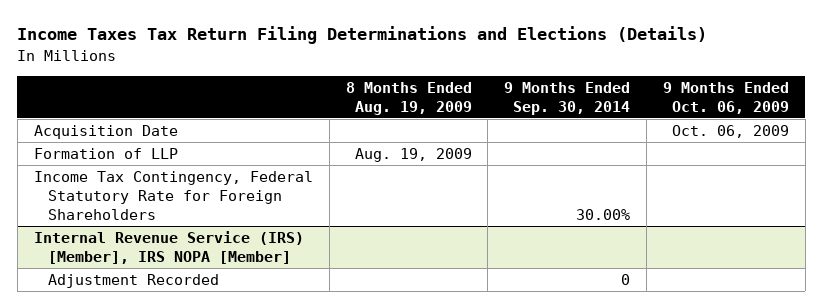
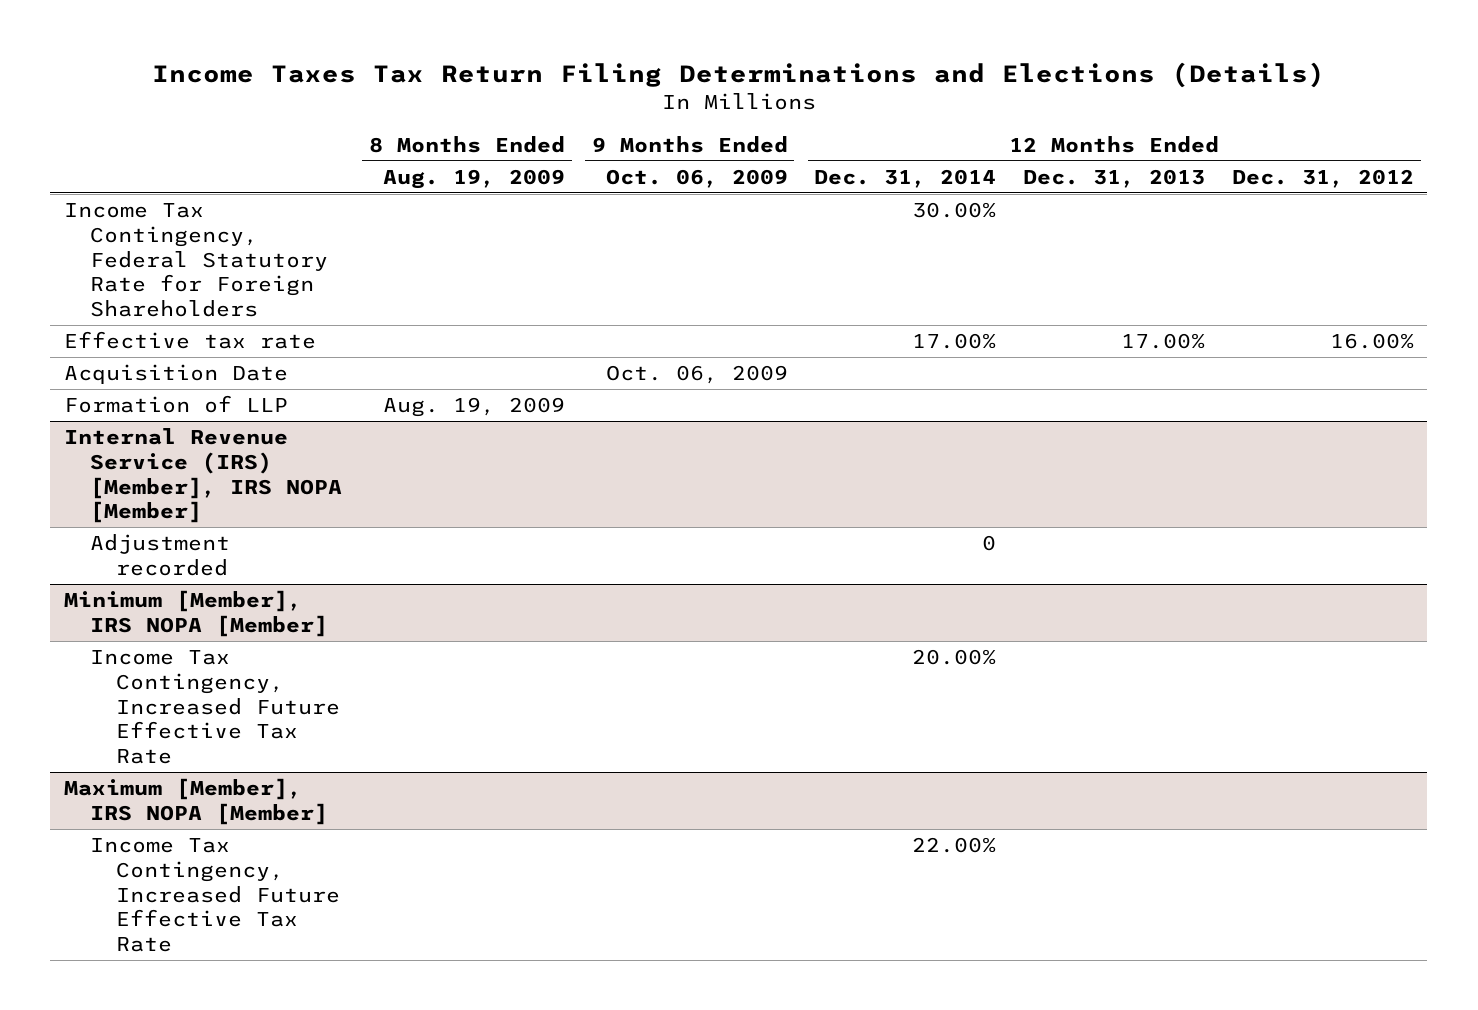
- | 8 Months Ended Aug. 19, 2009 | 9 Months Ended Sep. 30, 2014 | 9 Months Ended Oct. 06, 2009
+ | 8 Months Ended Aug. 19, 2009 | 9 Months Ended Oct. 06, 2009 | 12 Months Ended Dec. 31, 2014 | 12 Months Ended Dec. 31, 2013 | 12 Months Ended Dec. 31, 2012
moved up: Income Tax Contingency, Federal Statutory Rate for Foreign Shareholders | | | 30.00% | |
+ Effective tax rate | | | 17.00% | 17.00% | 16.00%
@ Internal Revenue Service (IRS) [Member], IRS NOPA [Member]
- Adjustment Recorded | | 0 |
+ Adjustment recorded | | | 0 | |
+ Minimum [Member], IRS NOPA [Member]
+ Income Tax Contingency, Increased Future Effective Tax Rate | | | 20.00% | |
+ Maximum [Member], IRS NOPA [Member]
+ Income Tax Contingency, Increased Future Effective Tax Rate | | | 22.00% | |

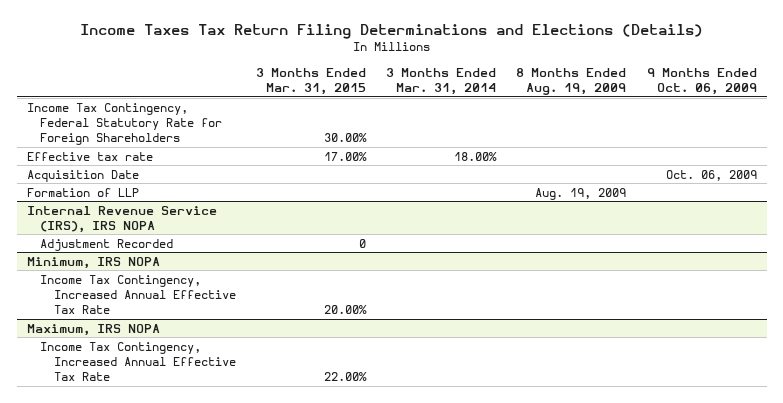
- | 8 Months Ended Aug. 19, 2009 | 9 Months Ended Oct. 06, 2009 | 12 Months Ended Dec. 31, 2014 | 12 Months Ended Dec. 31, 2013 | 12 Months Ended Dec. 31, 2012
+ | 3 Months Ended Mar. 31, 2015 | 3 Months Ended Mar. 31, 2014 | 8 Months Ended Aug. 19, 2009 | 9 Months Ended Oct. 06, 2009
- Internal Revenue Service (IRS) [Member], IRS NOPA [Member]
- Adjustment recorded | | | 0 | |
- Minimum [Member], IRS NOPA [Member]
- Income Tax Contingency, Increased Future Effective Tax Rate | | | 20.00% | |
- Maximum [Member], IRS NOPA [Member]
- Income Tax Contingency, Increased Future Effective Tax Rate | | | 22.00% | |
+ Internal Revenue Service (IRS), IRS NOPA
+ Adjustment Recorded | 0 | | |
+ Minimum, IRS NOPA
+ Income Tax Contingency, Increased Annual Effective Tax Rate | 20.00% | | |
+ Maximum, IRS NOPA
+ Income Tax Contingency, Increased Annual Effective Tax Rate | 22.00% | | |

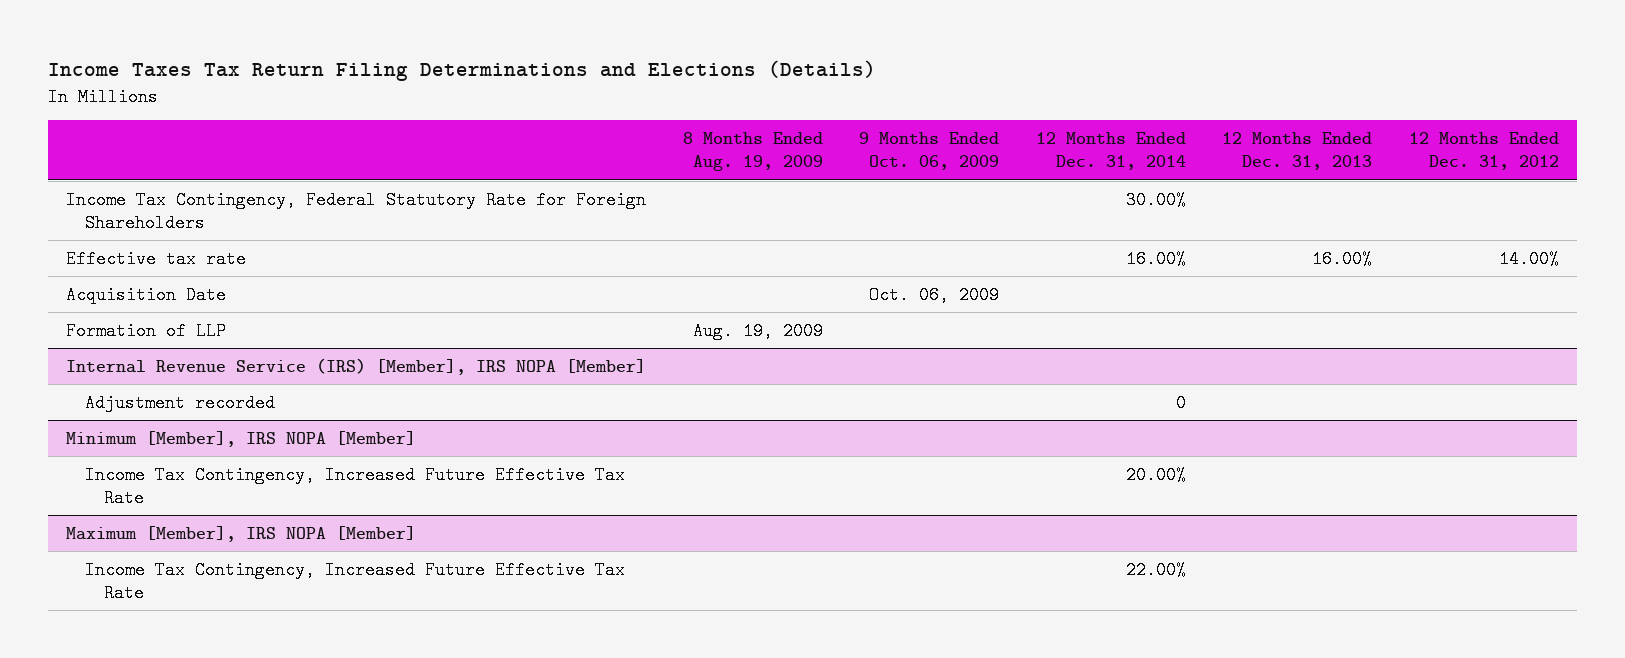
- | 3 Months Ended Mar. 31, 2015 | 3 Months Ended Mar. 31, 2014 | 8 Months Ended Aug. 19, 2009 | 9 Months Ended Oct. 06, 2009
+ | 8 Months Ended Aug. 19, 2009 | 9 Months Ended Oct. 06, 2009 | 12 Months Ended Dec. 31, 2014 | 12 Months Ended Dec. 31, 2013 | 12 Months Ended Dec. 31, 2012
- Internal Revenue Service (IRS), IRS NOPA
- Adjustment Recorded | 0 | | |
- Minimum, IRS NOPA
- Income Tax Contingency, Increased Annual Effective Tax Rate | 20.00% | | |
- Maximum, IRS NOPA
- Income Tax Contingency, Increased Annual Effective Tax Rate | 22.00% | | |
+ Internal Revenue Service (IRS) [Member], IRS NOPA [Member]
+ Adjustment recorded | | | 0 | |
+ Minimum [Member], IRS NOPA [Member]
+ Income Tax Contingency, Increased Future Effective Tax Rate | | | 20.00% | |
+ Maximum [Member], IRS NOPA [Member]
+ Income Tax Contingency, Increased Future Effective Tax Rate | | | 22.00% | |

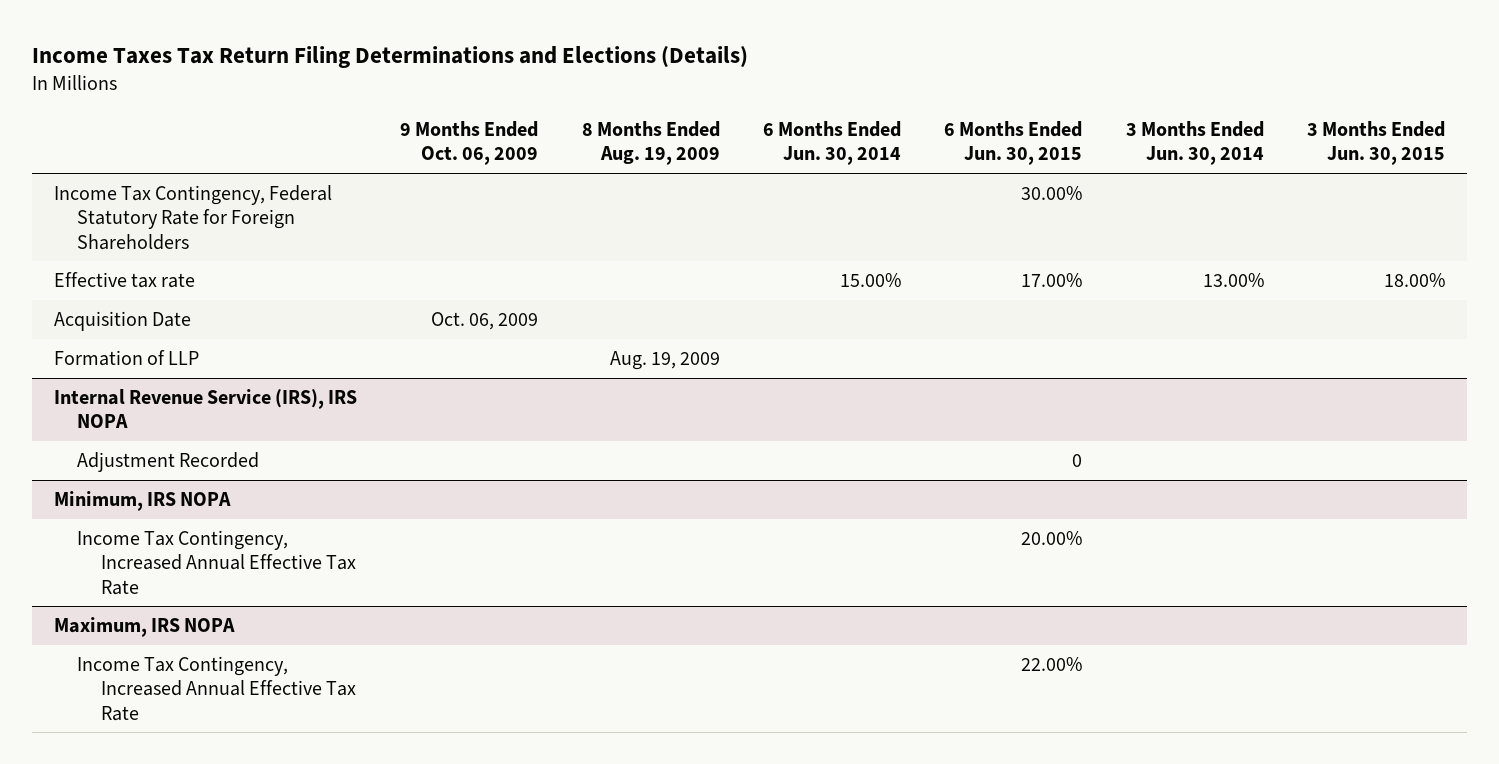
- | 8 Months Ended Aug. 19, 2009 | 9 Months Ended Oct. 06, 2009 | 12 Months Ended Dec. 31, 2014 | 12 Months Ended Dec. 31, 2013 | 12 Months Ended Dec. 31, 2012
+ | 9 Months Ended Oct. 06, 2009 | 8 Months Ended Aug. 19, 2009 | 6 Months Ended Jun. 30, 2014 | 6 Months Ended Jun. 30, 2015 | 3 Months Ended Jun. 30, 2014 | 3 Months Ended Jun. 30, 2015
- Internal Revenue Service (IRS) [Member], IRS NOPA [Member]
- Adjustment recorded | | | 0 | |
- Minimum [Member], IRS NOPA [Member]
- Income Tax Contingency, Increased Future Effective Tax Rate | | | 20.00% | |
- Maximum [Member], IRS NOPA [Member]
- Income Tax Contingency, Increased Future Effective Tax Rate | | | 22.00% | |
+ Internal Revenue Service (IRS), IRS NOPA
+ Adjustment Recorded | | | | 0 | |
+ Minimum, IRS NOPA
+ Income Tax Contingency, Increased Annual Effective Tax Rate | | | | 20.00% | |
+ Maximum, IRS NOPA
+ Income Tax Contingency, Increased Annual Effective Tax Rate | | | | 22.00% | |

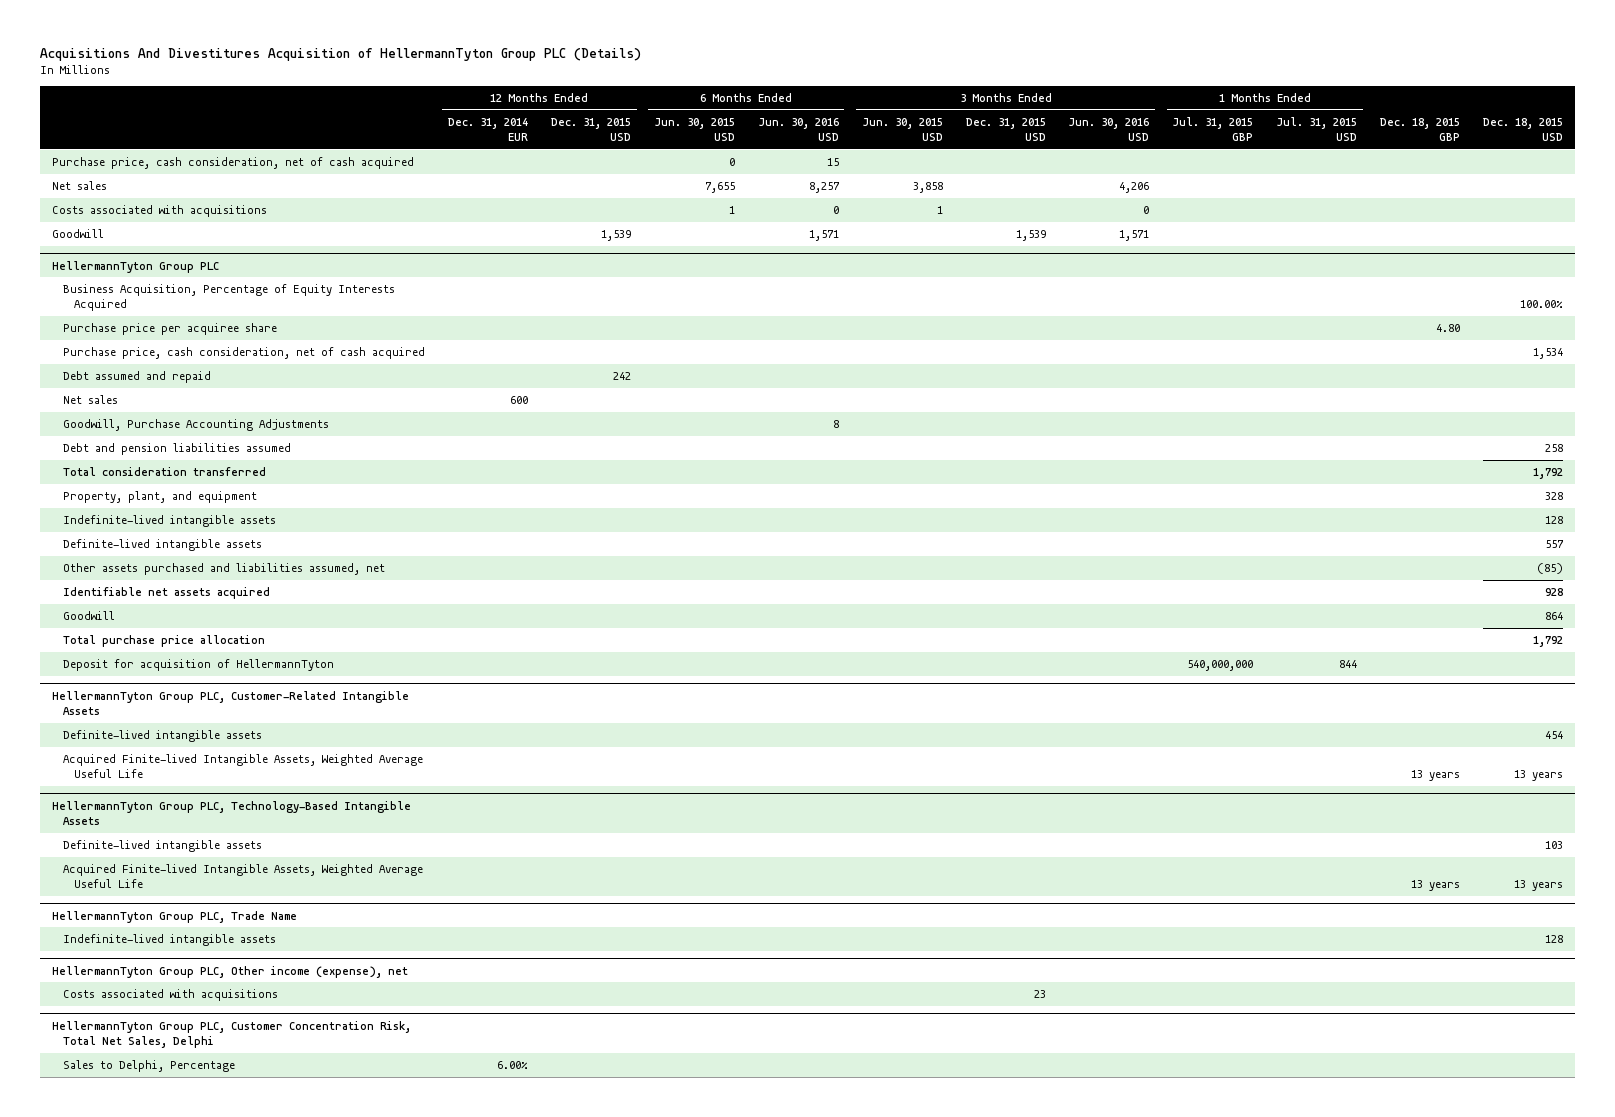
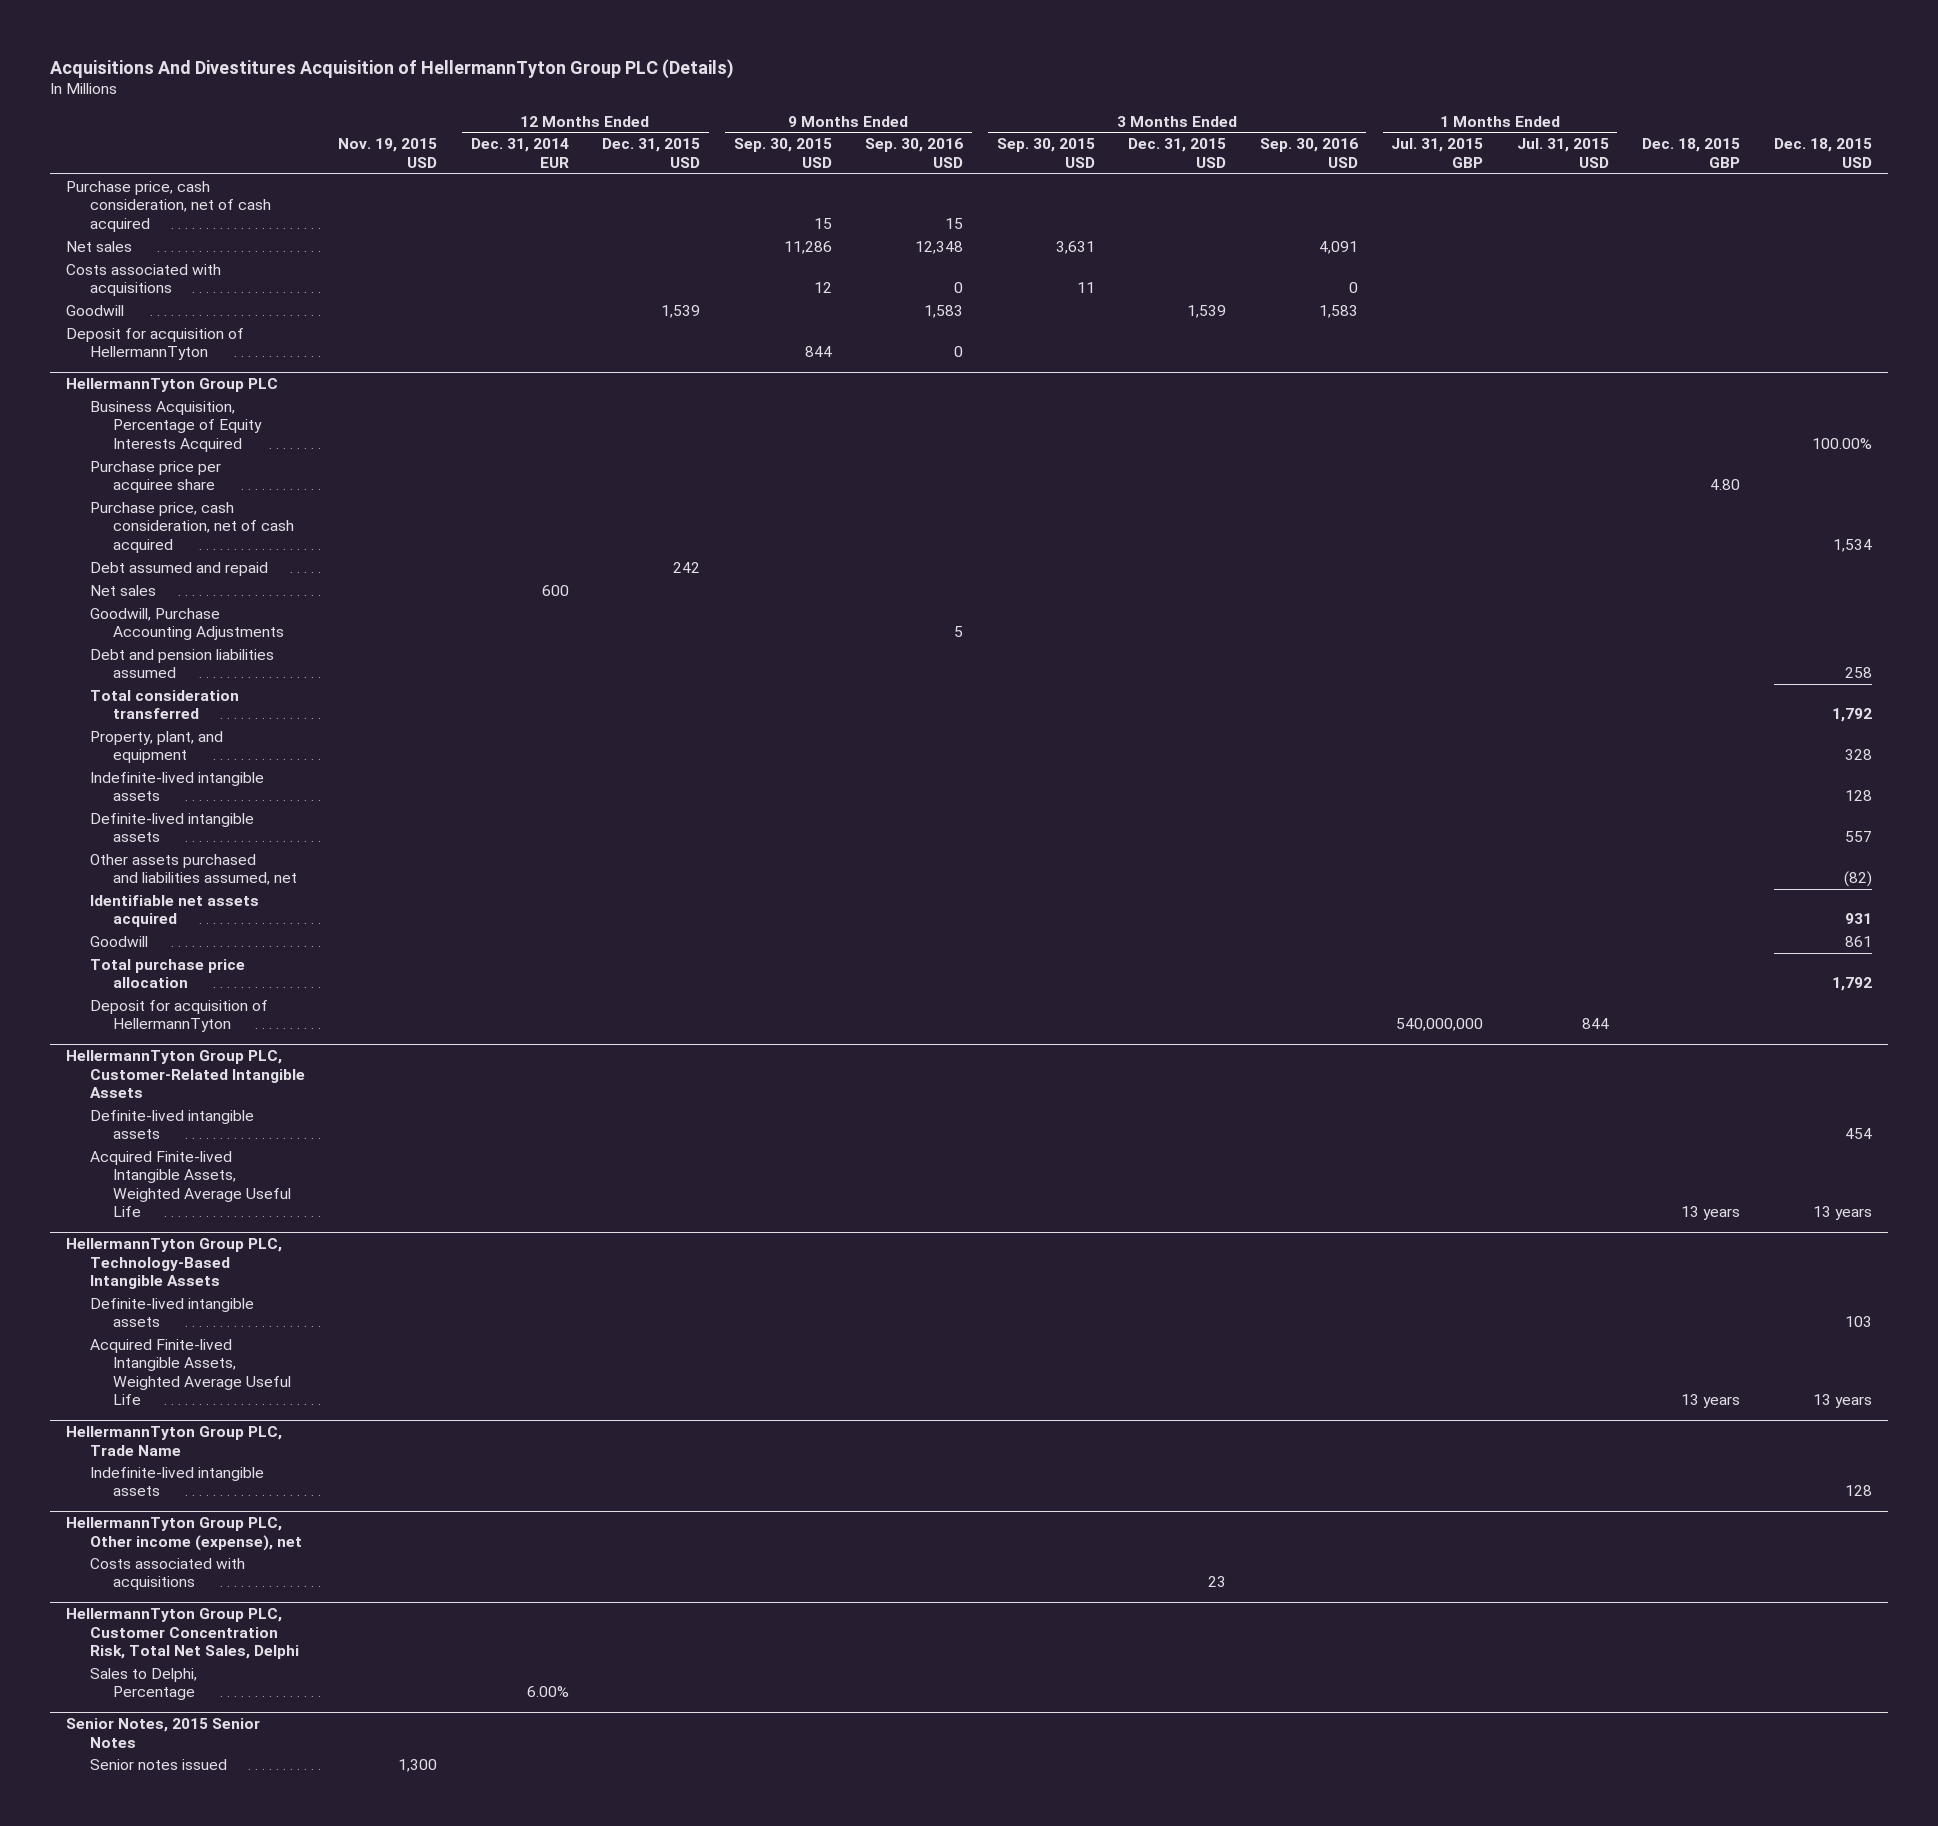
- | 12 Months Ended Dec. 31, 2014 EUR | 12 Months Ended Dec. 31, 2015 USD | 6 Months Ended Jun. 30, 2015 USD | 6 Months Ended Jun. 30, 2016 USD | 3 Months Ended Jun. 30, 2015 USD | 3 Months Ended Dec. 31, 2015 USD | 3 Months Ended Jun. 30, 2016 USD | 1 Months Ended Jul. 31, 2015 GBP | 1 Months Ended Jul. 31, 2015 USD | Dec. 18, 2015 GBP | Dec. 18, 2015 USD
+ | Nov. 19, 2015 USD | 12 Months Ended Dec. 31, 2014 EUR | 12 Months Ended Dec. 31, 2015 USD | 9 Months Ended Sep. 30, 2015 USD | 9 Months Ended Sep. 30, 2016 USD | 3 Months Ended Sep. 30, 2015 USD | 3 Months Ended Dec. 31, 2015 USD | 3 Months Ended Sep. 30, 2016 USD | 1 Months Ended Jul. 31, 2015 GBP | 1 Months Ended Jul. 31, 2015 USD | Dec. 18, 2015 GBP | Dec. 18, 2015 USD
+ Deposit for acquisition of HellermannTyton | | | | 844 | 0 | | | | | | |
@ HellermannTyton Group PLC
- Other assets purchased and liabilities assumed, net | | | | | | | | | | | (85)
- Identifiable net assets acquired | | | | | | | | | | | 928
- Goodwill | | | | | | | | | | | 864
+ Other assets purchased and liabilities assumed, net | | | | | | | | | | | | (82)
+ Identifiable net assets acquired | | | | | | | | | | | | 931
+ Goodwill | | | | | | | | | | | | 861
+ Senior Notes, 2015 Senior Notes
+ Senior notes issued | 1,300 | | | | | | | | | | |

